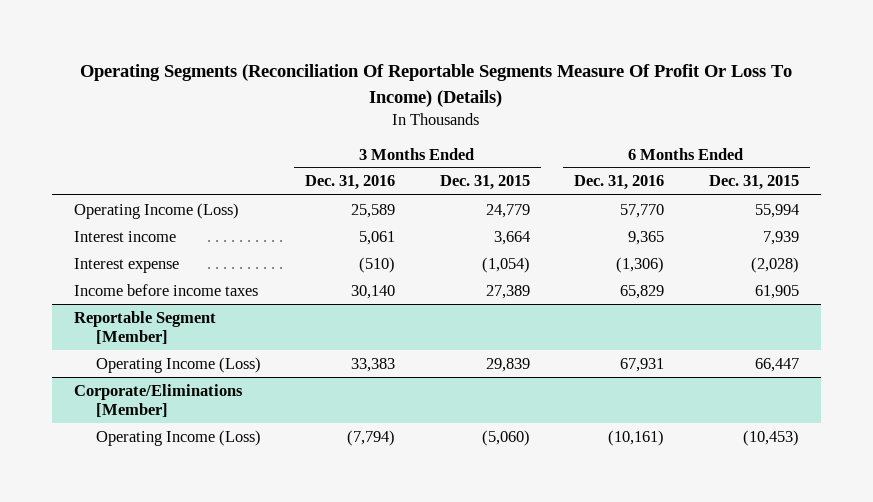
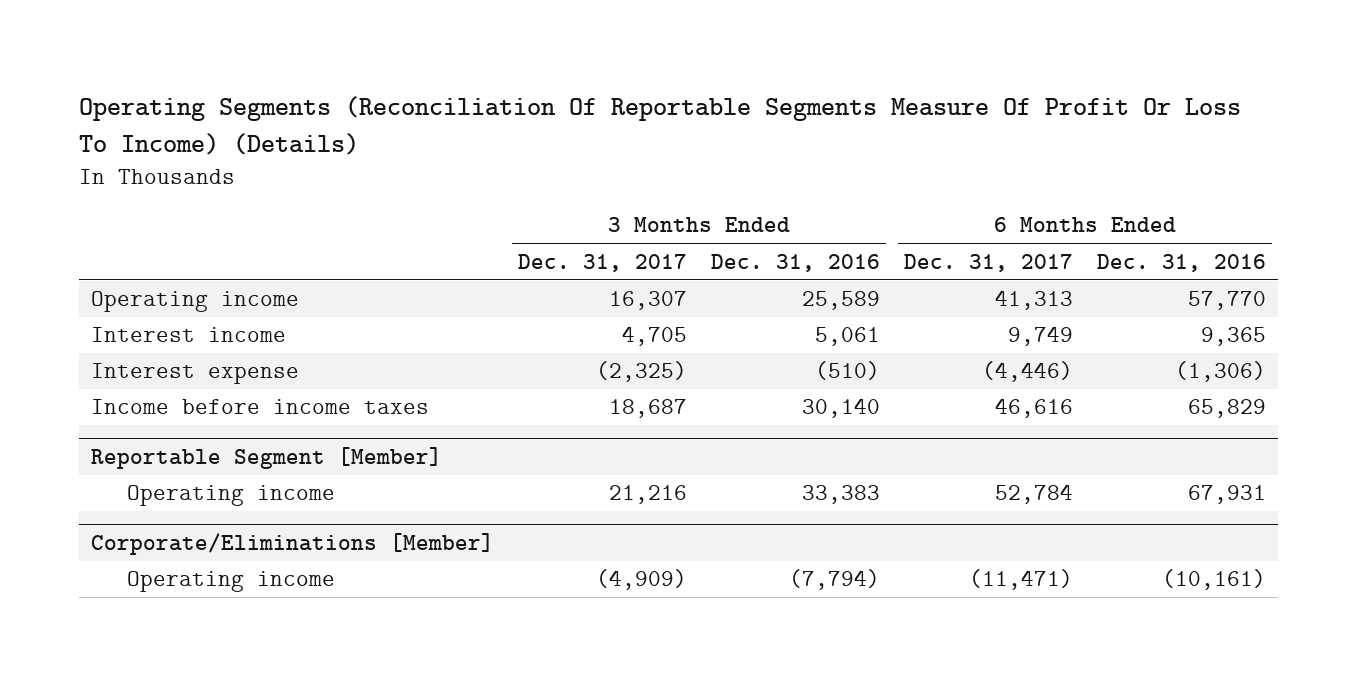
- | 3 Months Ended Dec. 31, 2016 | 3 Months Ended Dec. 31, 2015 | 6 Months Ended Dec. 31, 2016 | 6 Months Ended Dec. 31, 2015
+ | 3 Months Ended Dec. 31, 2017 | 3 Months Ended Dec. 31, 2016 | 6 Months Ended Dec. 31, 2017 | 6 Months Ended Dec. 31, 2016
- Operating Income (Loss) | 25,589 | 24,779 | 57,770 | 55,994
+ Operating income | 16,307 | 25,589 | 41,313 | 57,770
@ Reportable Segment [Member]
- Operating Income (Loss) | 33,383 | 29,839 | 67,931 | 66,447
+ Operating income | 21,216 | 33,383 | 52,784 | 67,931
@ Corporate/Eliminations [Member]
- Operating Income (Loss) | (7,794) | (5,060) | (10,161) | (10,453)
+ Operating income | (4,909) | (7,794) | (11,471) | (10,161)

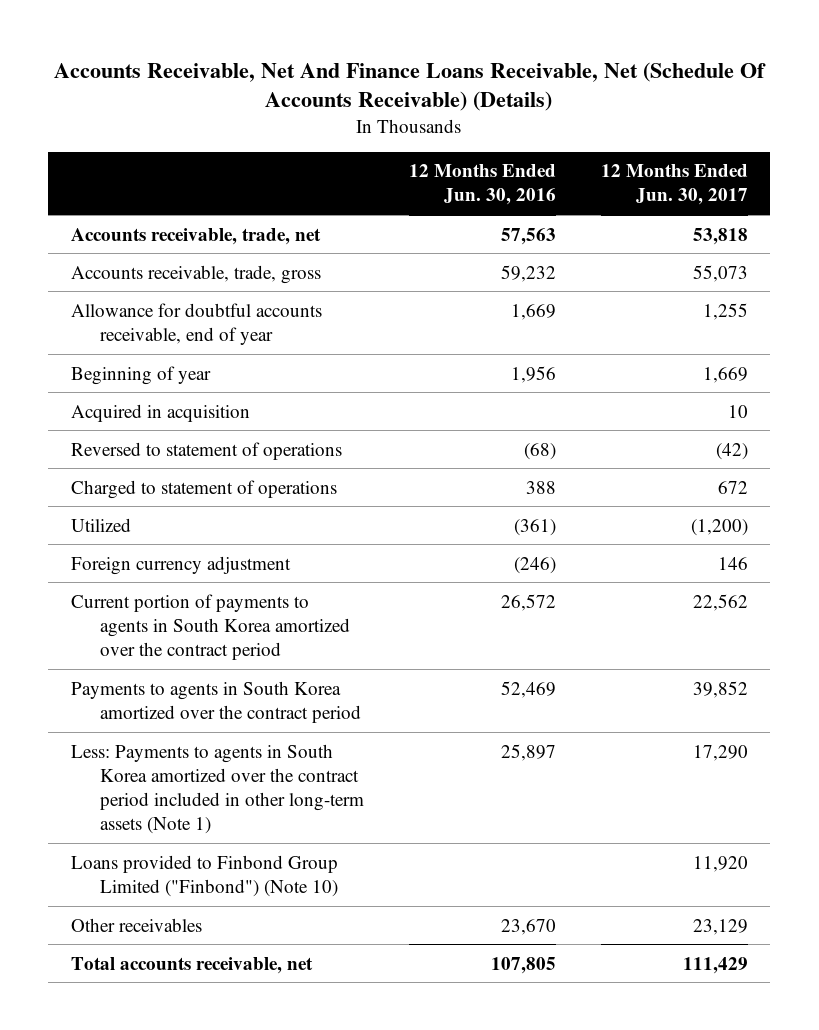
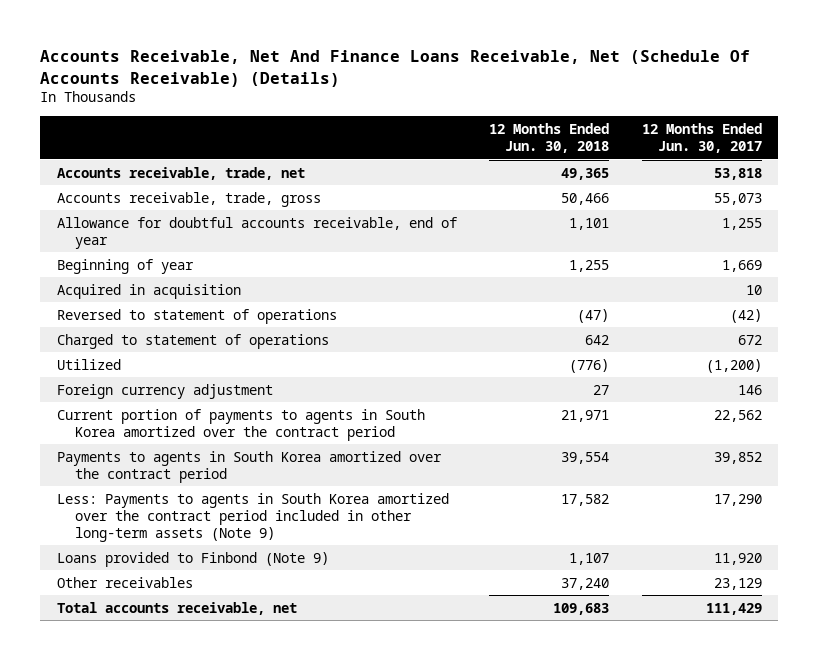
- | 12 Months Ended Jun. 30, 2016 | 12 Months Ended Jun. 30, 2017
+ | 12 Months Ended Jun. 30, 2018 | 12 Months Ended Jun. 30, 2017
- Less: Payments to agents in South Korea amortized over the contract period included in other long-term assets (Note 1) | 25,897 | 17,290
- Loans provided to Finbond Group Limited ("Finbond") (Note 10) | | 11,920
+ Less: Payments to agents in South Korea amortized over the contract period included in other long-term assets (Note 9) | 17,582 | 17,290
+ Loans provided to Finbond (Note 9) | 1,107 | 11,920

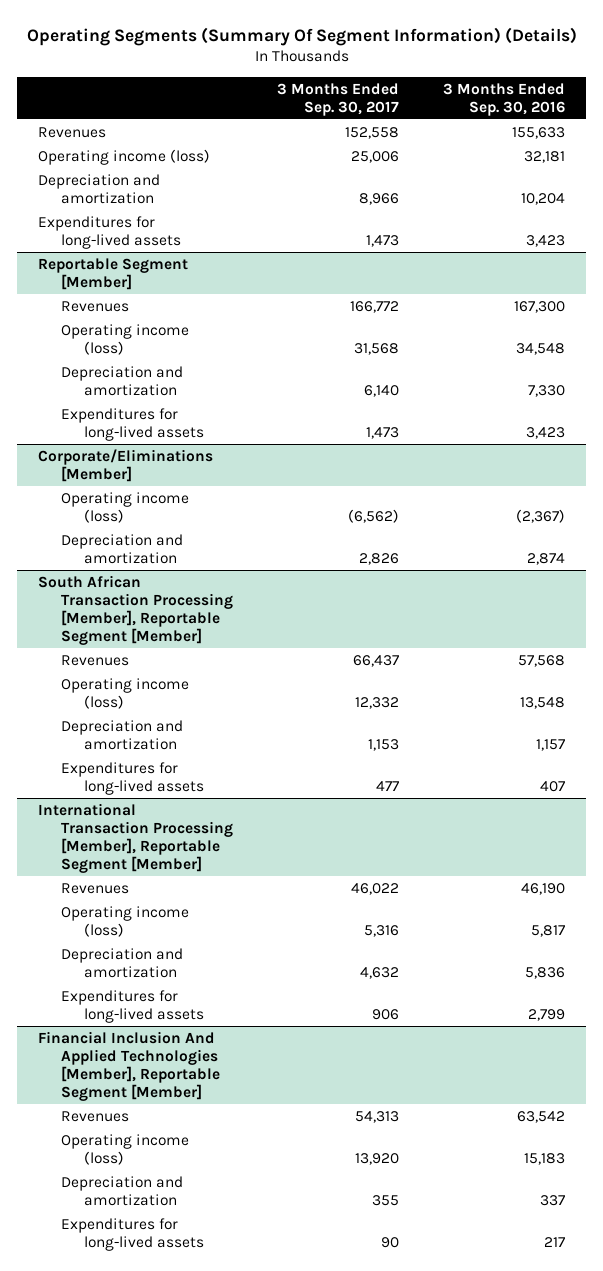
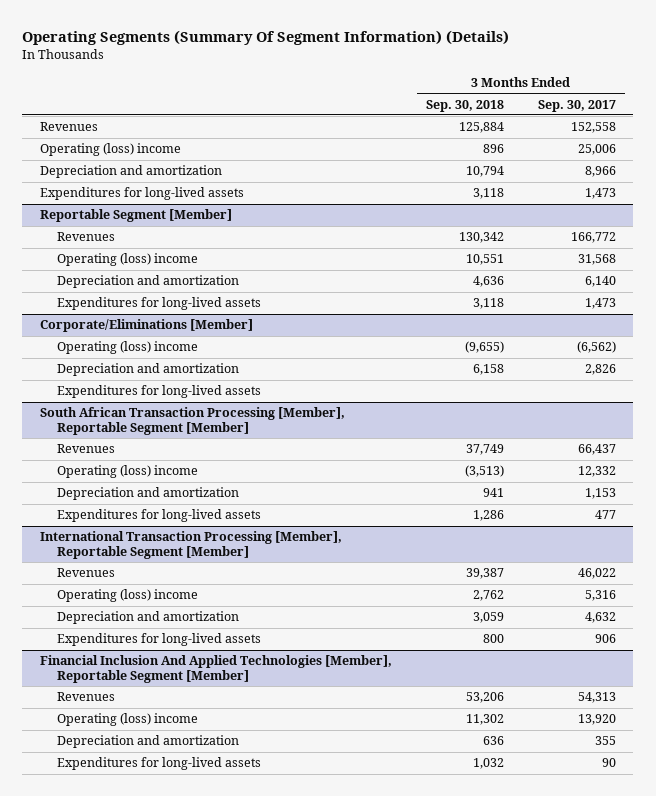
- | 3 Months Ended Sep. 30, 2017 | 3 Months Ended Sep. 30, 2016
+ | 3 Months Ended Sep. 30, 2018 | 3 Months Ended Sep. 30, 2017
- Operating income (loss) | 25,006 | 32,181
+ Operating (loss) income | 896 | 25,006
@ Reportable Segment [Member]
- Operating income (loss) | 31,568 | 34,548
+ Operating (loss) income | 10,551 | 31,568
@ Corporate/Eliminations [Member]
- Operating income (loss) | (6,562) | (2,367)
+ Operating (loss) income | (9,655) | (6,562)
+ Expenditures for long-lived assets
@ South African Transaction Processing [Member], Reportable Segment [Member]
- Operating income (loss) | 12,332 | 13,548
+ Operating (loss) income | (3,513) | 12,332
@ International Transaction Processing [Member], Reportable Segment [Member]
- Operating income (loss) | 5,316 | 5,817
+ Operating (loss) income | 2,762 | 5,316
@ Financial Inclusion And Applied Technologies [Member], Reportable Segment [Member]
- Operating income (loss) | 13,920 | 15,183
+ Operating (loss) income | 11,302 | 13,920

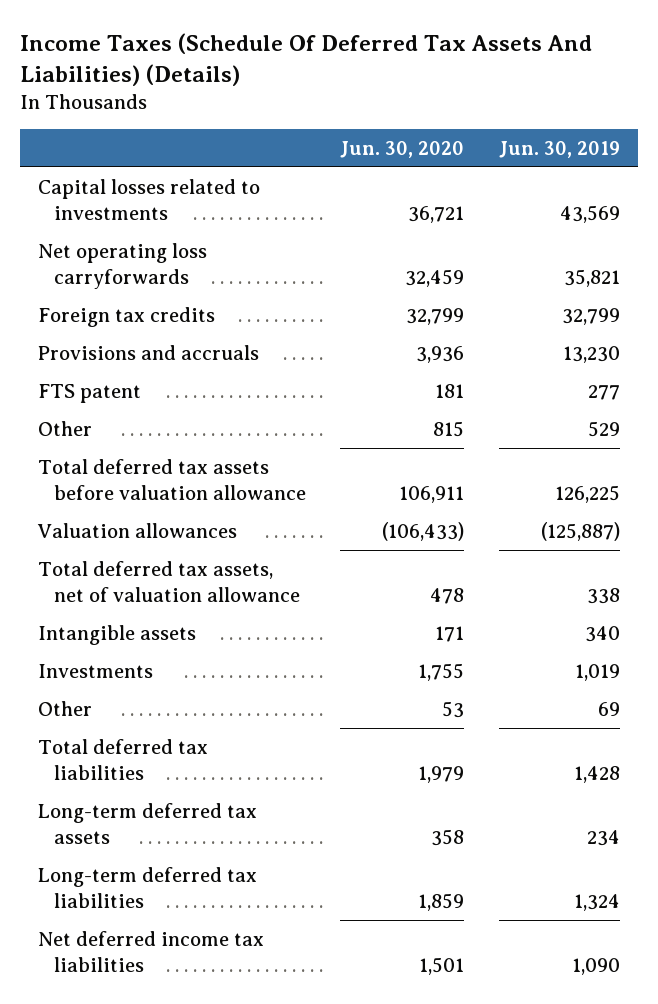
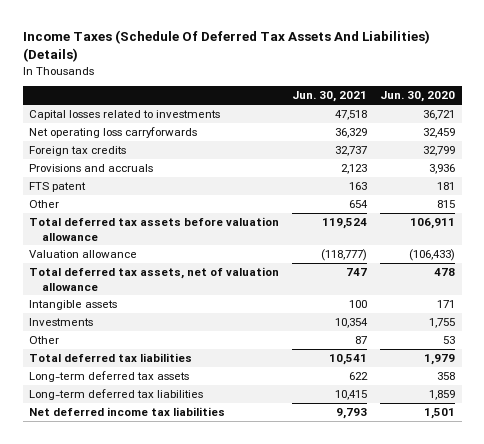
- | Jun. 30, 2020 | Jun. 30, 2019
+ | Jun. 30, 2021 | Jun. 30, 2020
- Valuation allowances | (106,433) | (125,887)
+ Valuation allowance | (118,777) | (106,433)

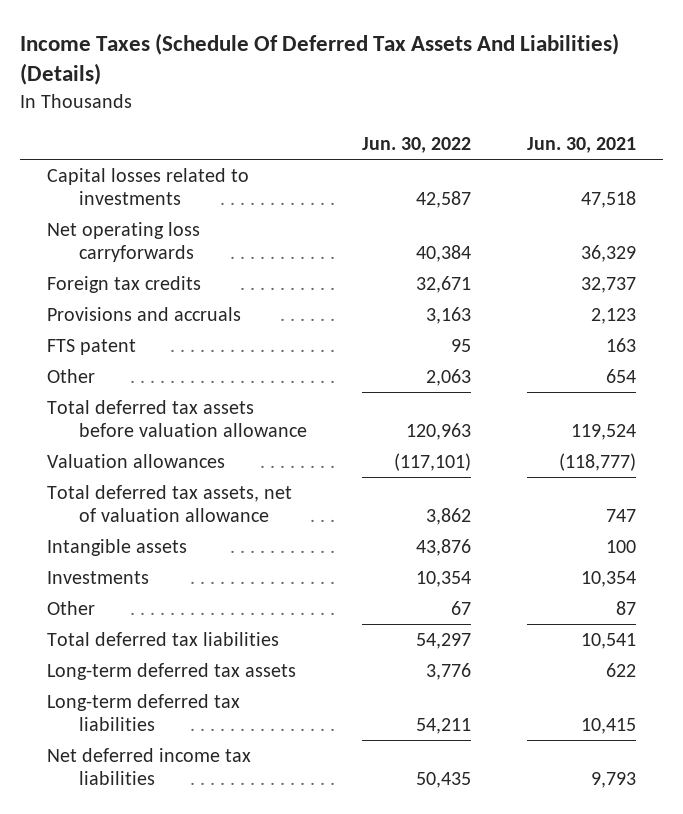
- | Jun. 30, 2021 | Jun. 30, 2020
+ | Jun. 30, 2022 | Jun. 30, 2021
- Valuation allowance | (118,777) | (106,433)
+ Valuation allowances | (117,101) | (118,777)

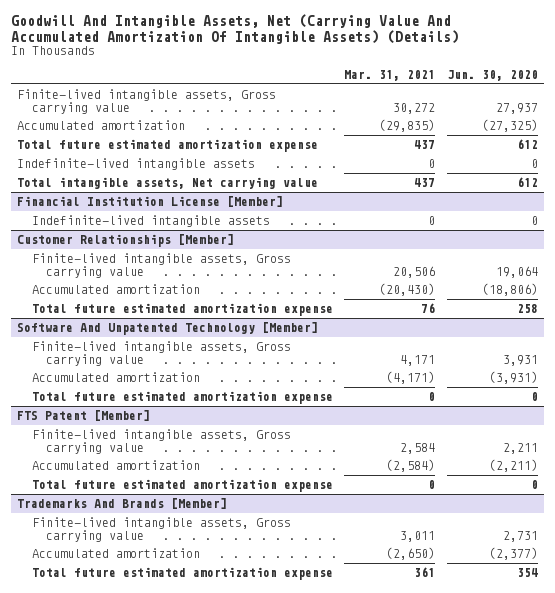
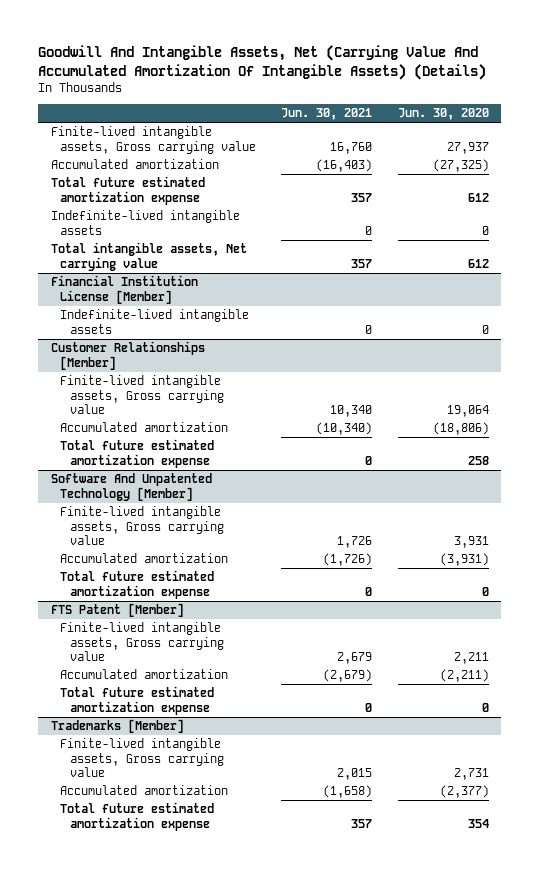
- | Mar. 31, 2021 | Jun. 30, 2020
+ | Jun. 30, 2021 | Jun. 30, 2020
- Trademarks And Brands [Member]
+ Trademarks [Member]

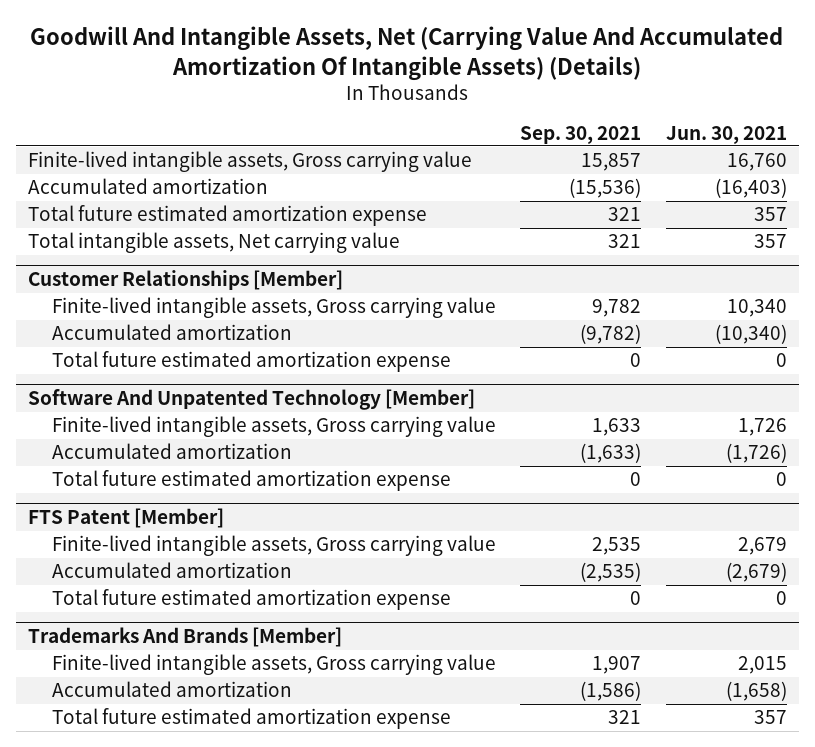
- | Jun. 30, 2021 | Jun. 30, 2020
+ | Sep. 30, 2021 | Jun. 30, 2021
- Indefinite-lived intangible assets | 0 | 0
- Financial Institution License [Member]
- Indefinite-lived intangible assets | 0 | 0
- Trademarks [Member]
+ Trademarks And Brands [Member]

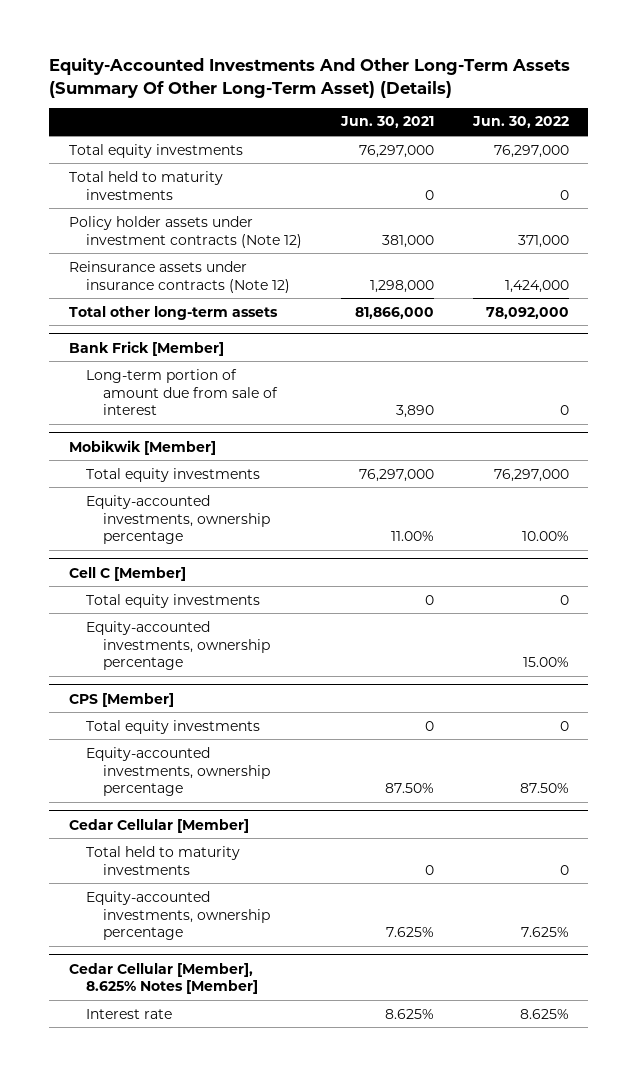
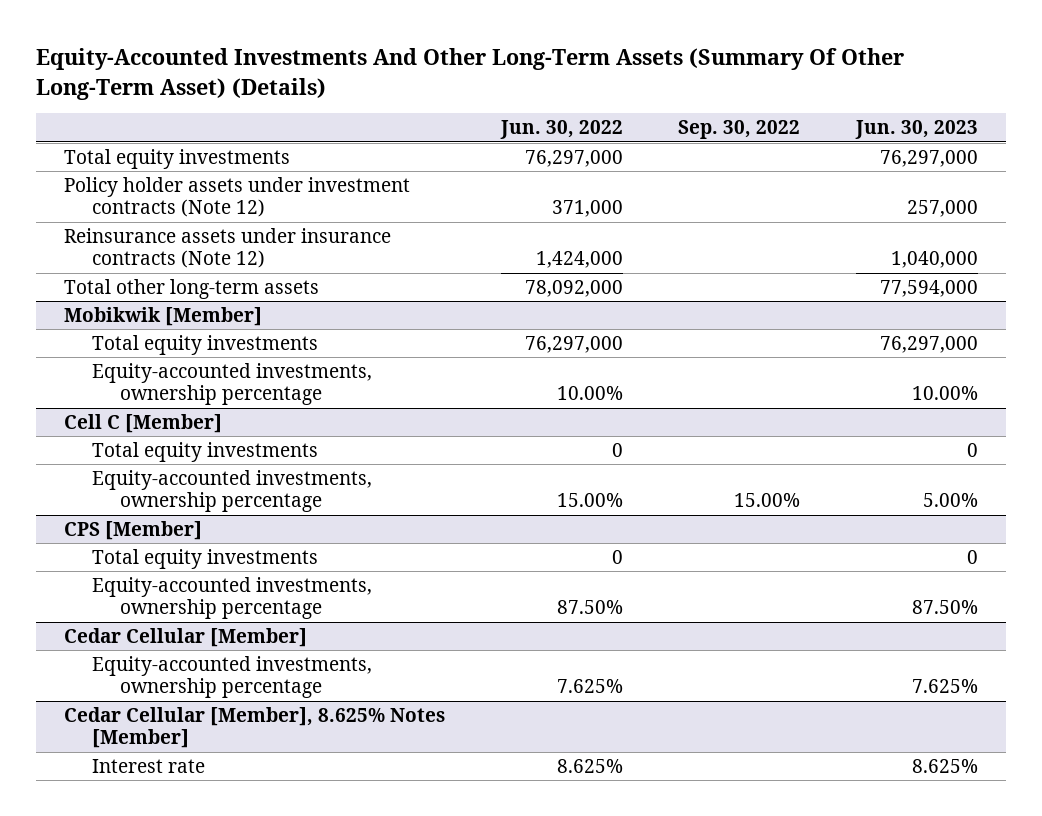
- | Jun. 30, 2021 | Jun. 30, 2022
+ | Jun. 30, 2022 | Sep. 30, 2022 | Jun. 30, 2023
- Total held to maturity investments | 0 | 0
- Bank Frick [Member]
- Long-term portion of amount due from sale of interest | 3,890 | 0
@ Cedar Cellular [Member]
- Total held to maturity investments | 0 | 0

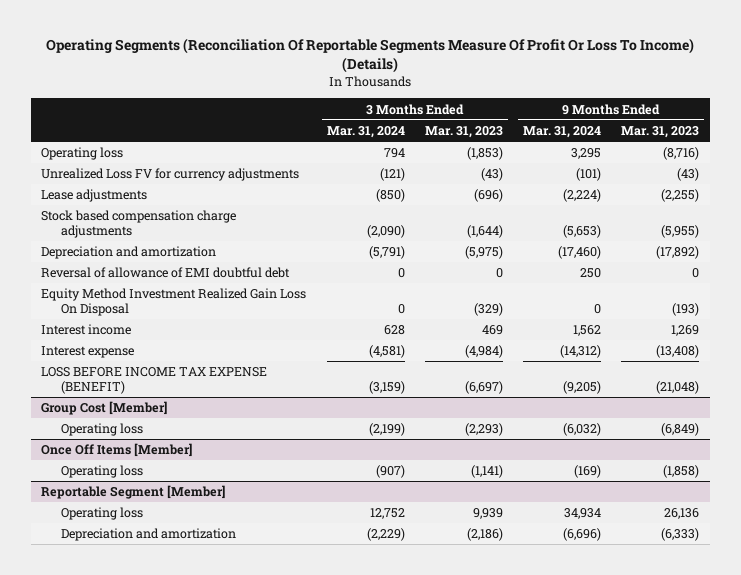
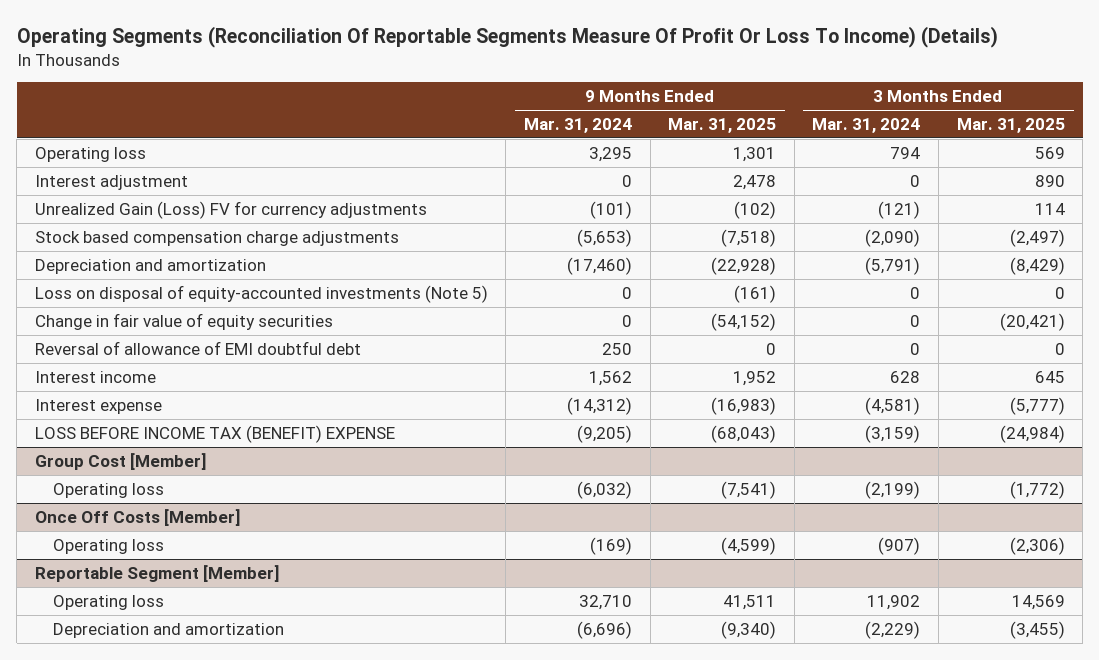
- | 3 Months Ended Mar. 31, 2024 | 3 Months Ended Mar. 31, 2023 | 9 Months Ended Mar. 31, 2024 | 9 Months Ended Mar. 31, 2023
+ | 9 Months Ended Mar. 31, 2024 | 9 Months Ended Mar. 31, 2025 | 3 Months Ended Mar. 31, 2024 | 3 Months Ended Mar. 31, 2025
- Unrealized Loss FV for currency adjustments | (121) | (43) | (101) | (43)
- Lease adjustments | (850) | (696) | (2,224) | (2,255)
+ Interest adjustment | 0 | 2,478 | 0 | 890
+ Unrealized Gain (Loss) FV for currency adjustments | (101) | (102) | (121) | 114
+ Loss on disposal of equity-accounted investments (Note 5) | 0 | (161) | 0 | 0
+ Change in fair value of equity securities | 0 | (54,152) | 0 | (20,421)
- Equity Method Investment Realized Gain Loss On Disposal | 0 | (329) | 0 | (193)
- LOSS BEFORE INCOME TAX EXPENSE (BENEFIT) | (3,159) | (6,697) | (9,205) | (21,048)
+ LOSS BEFORE INCOME TAX (BENEFIT) EXPENSE | (9,205) | (68,043) | (3,159) | (24,984)
- Once Off Items [Member]
+ Once Off Costs [Member]
@ Reportable Segment [Member]
- Operating loss | 12,752 | 9,939 | 34,934 | 26,136
+ Operating loss | 32,710 | 41,511 | 11,902 | 14,569

